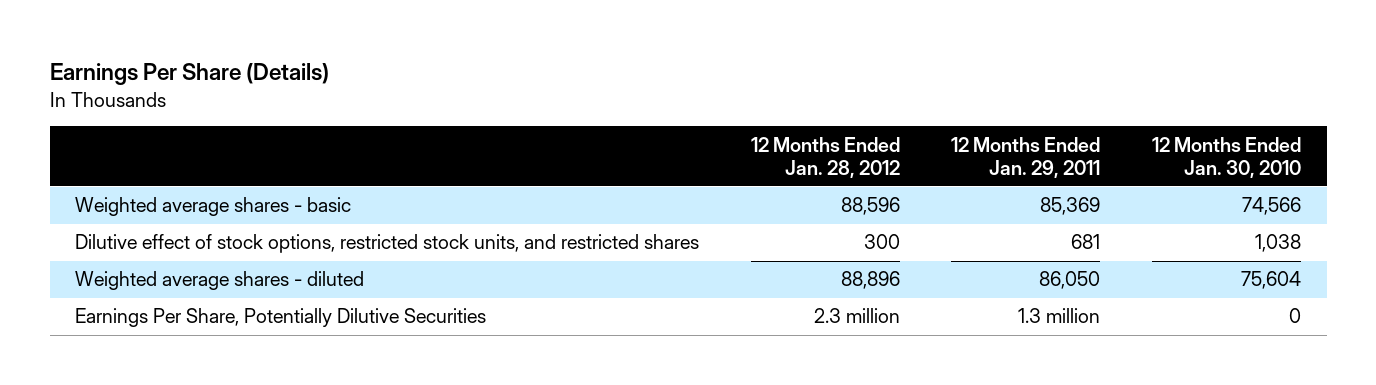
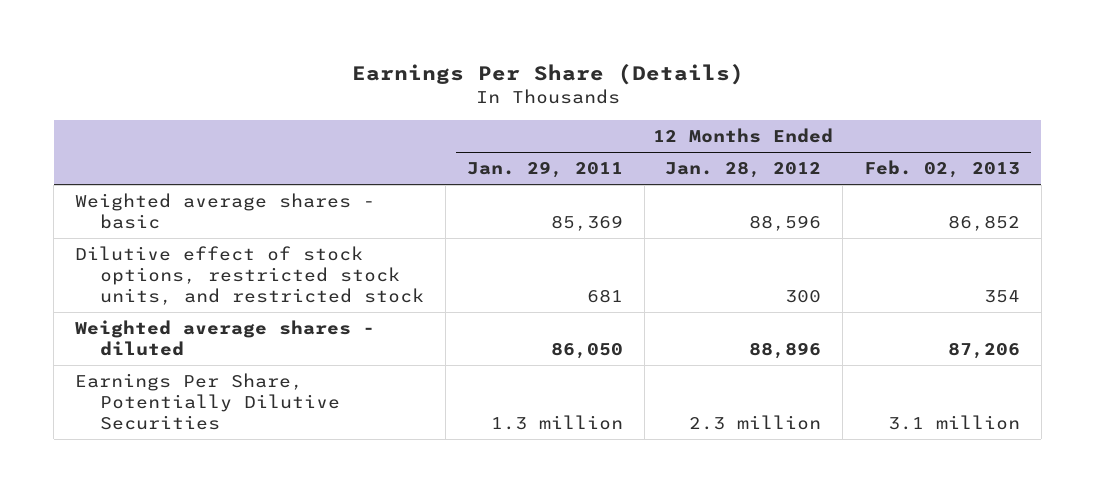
- | 12 Months Ended Jan. 28, 2012 | 12 Months Ended Jan. 29, 2011 | 12 Months Ended Jan. 30, 2010
+ | 12 Months Ended Jan. 29, 2011 | 12 Months Ended Jan. 28, 2012 | 12 Months Ended Feb. 02, 2013
- Dilutive effect of stock options, restricted stock units, and restricted shares | 300 | 681 | 1,038
+ Dilutive effect of stock options, restricted stock units, and restricted stock | 681 | 300 | 354

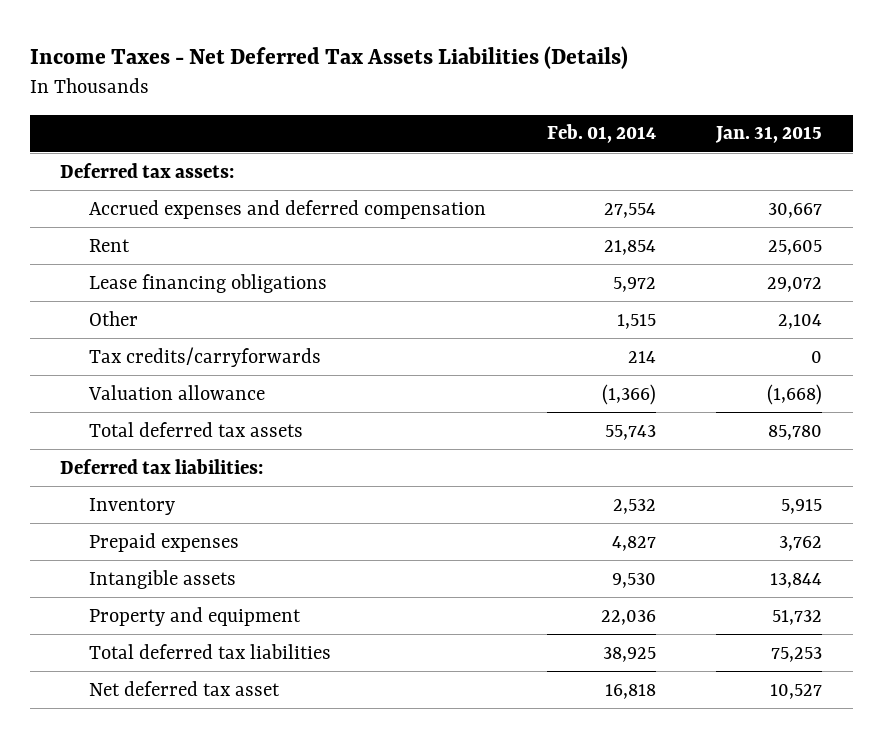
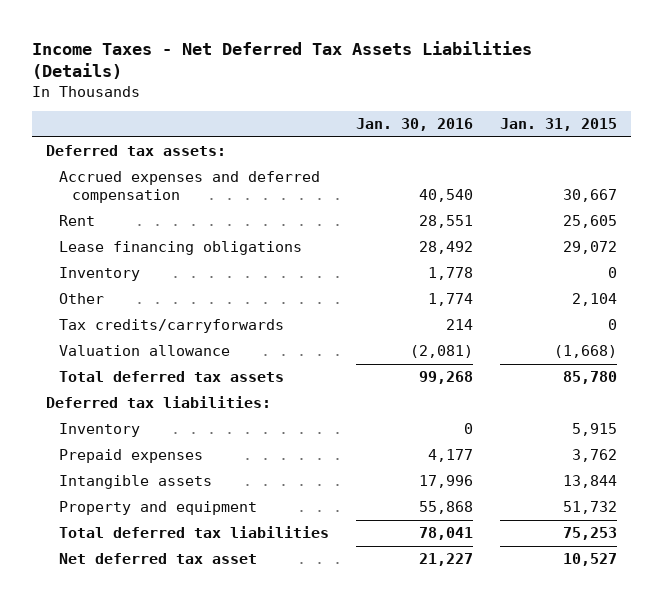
- | Feb. 01, 2014 | Jan. 31, 2015
+ | Jan. 30, 2016 | Jan. 31, 2015
+ Inventory | 1,778 | 0

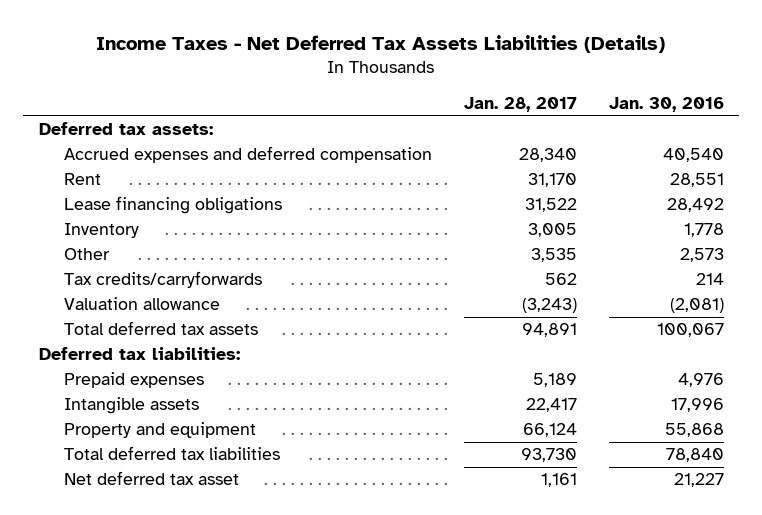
- | Jan. 30, 2016 | Jan. 31, 2015
+ | Jan. 28, 2017 | Jan. 30, 2016
- Other | 1,774 | 2,104
+ Other | 3,535 | 2,573
- Total deferred tax assets | 99,268 | 85,780
+ Total deferred tax assets | 94,891 | 100,067
- Inventory | 0 | 5,915
- Prepaid expenses | 4,177 | 3,762
+ Prepaid expenses | 5,189 | 4,976
- Total deferred tax liabilities | 78,041 | 75,253
+ Total deferred tax liabilities | 93,730 | 78,840

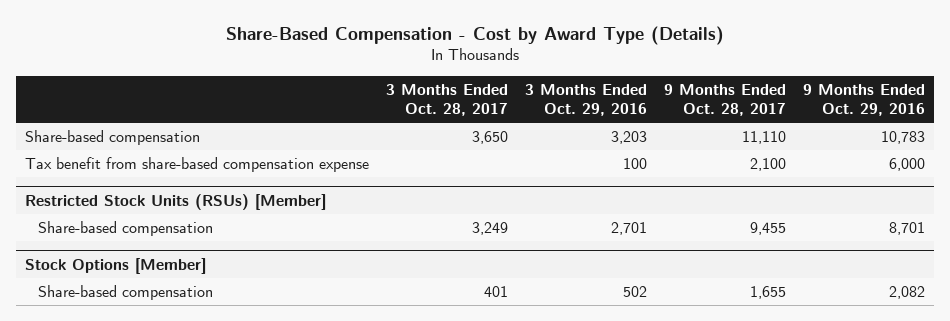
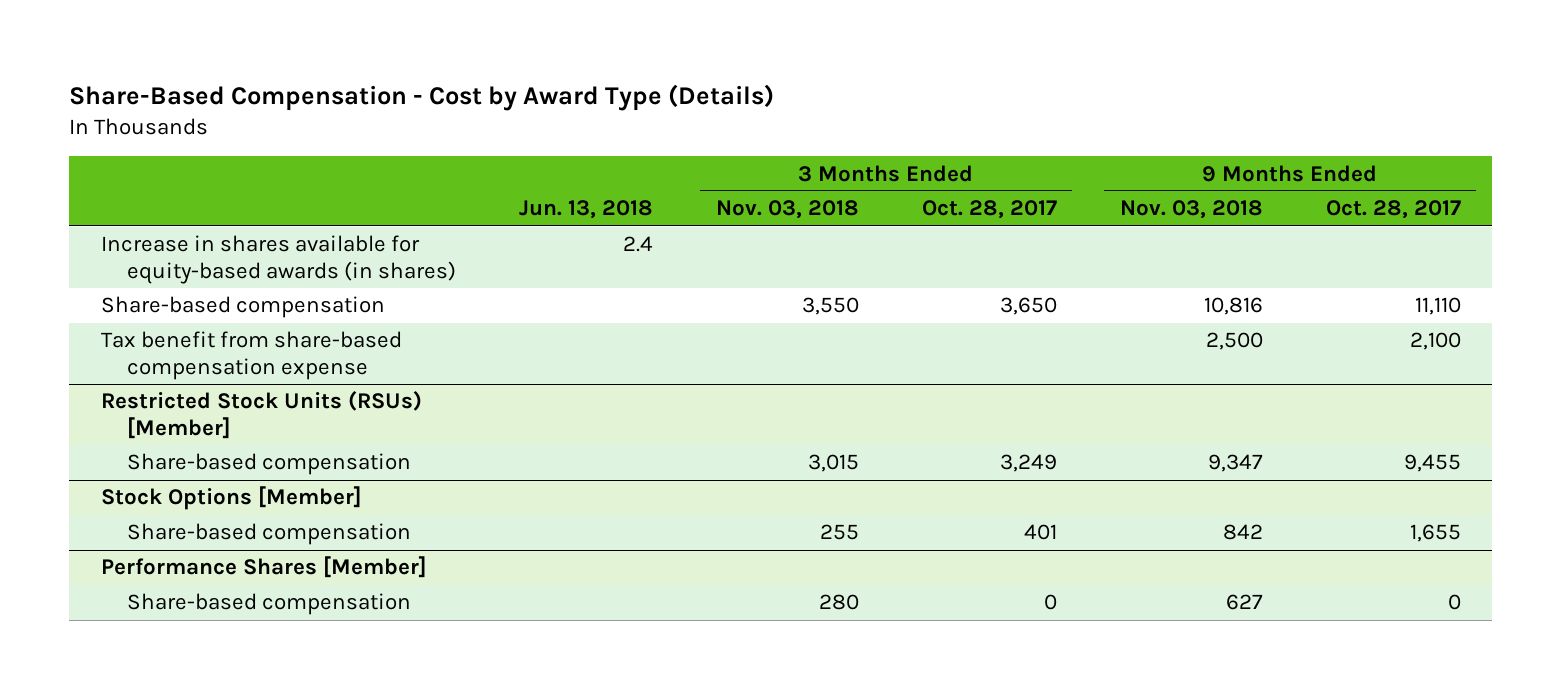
- | 3 Months Ended Oct. 28, 2017 | 3 Months Ended Oct. 29, 2016 | 9 Months Ended Oct. 28, 2017 | 9 Months Ended Oct. 29, 2016
+ | Jun. 13, 2018 | 3 Months Ended Nov. 03, 2018 | 3 Months Ended Oct. 28, 2017 | 9 Months Ended Nov. 03, 2018 | 9 Months Ended Oct. 28, 2017
+ Increase in shares available for equity-based awards (in shares) | 2.4 | | | |
+ Performance Shares [Member]
+ Share-based compensation | | 280 | 0 | 627 | 0

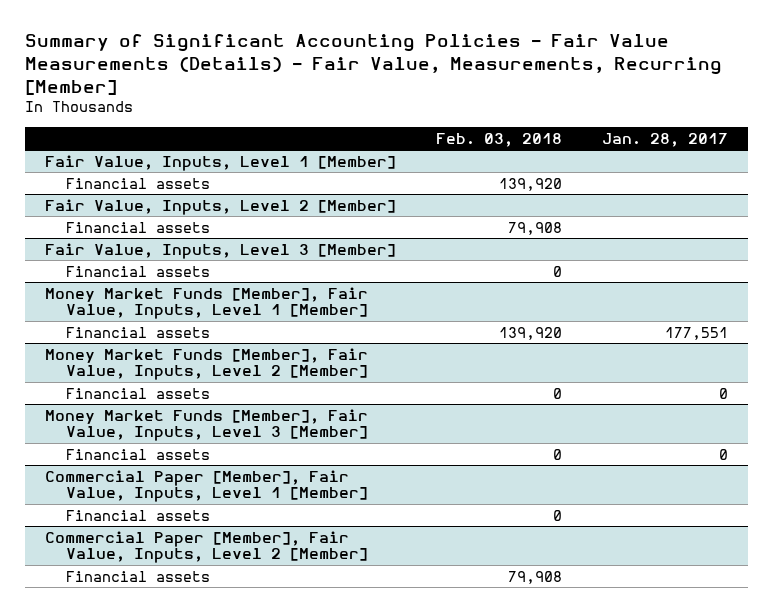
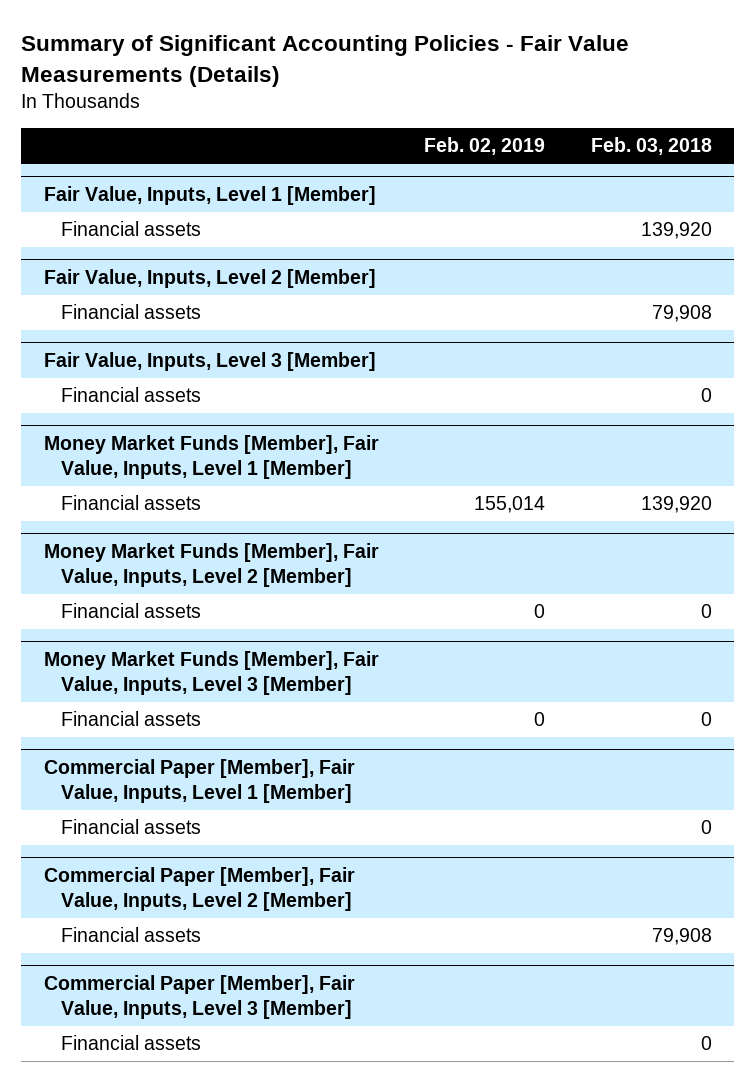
- Summary of Significant Accounting Policies - Fair Value Measurements (Details) - Fair Value, Measurements, Recurring [Member]
+ Summary of Significant Accounting Policies - Fair Value Measurements (Details)
- | Feb. 03, 2018 | Jan. 28, 2017
+ | Feb. 02, 2019 | Feb. 03, 2018
+ Commercial Paper [Member], Fair Value, Inputs, Level 3 [Member]
+ Financial assets | | 0

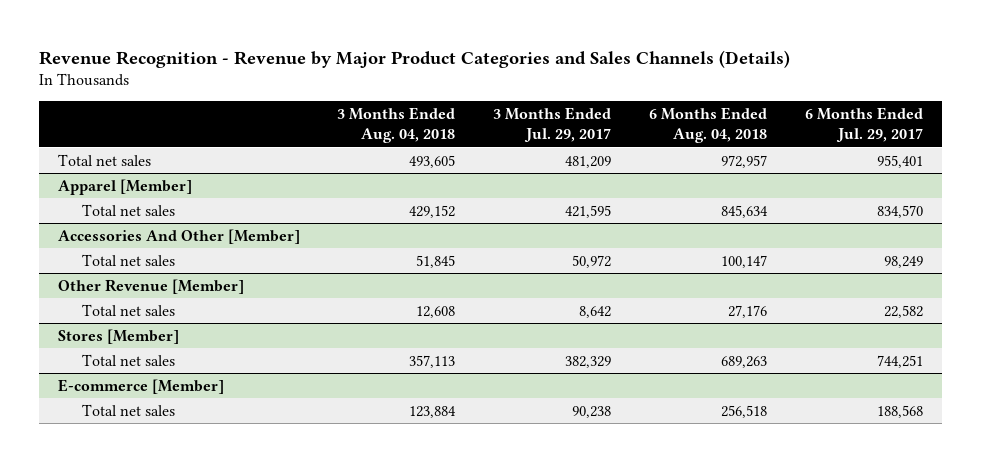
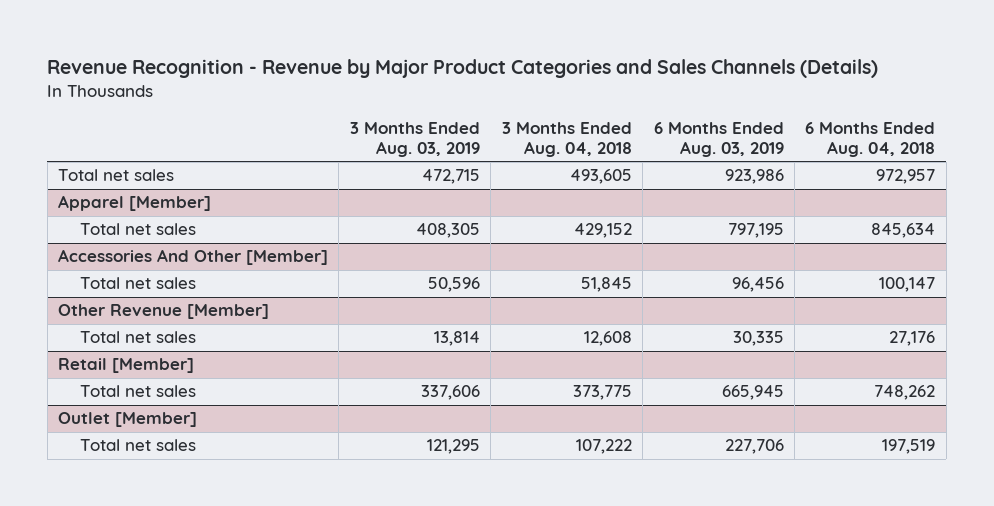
- | 3 Months Ended Aug. 04, 2018 | 3 Months Ended Jul. 29, 2017 | 6 Months Ended Aug. 04, 2018 | 6 Months Ended Jul. 29, 2017
+ | 3 Months Ended Aug. 03, 2019 | 3 Months Ended Aug. 04, 2018 | 6 Months Ended Aug. 03, 2019 | 6 Months Ended Aug. 04, 2018
- Stores [Member]
- Total net sales | 357,113 | 382,329 | 689,263 | 744,251
- E-commerce [Member]
- Total net sales | 123,884 | 90,238 | 256,518 | 188,568
+ Retail [Member]
+ Total net sales | 337,606 | 373,775 | 665,945 | 748,262
+ Outlet [Member]
+ Total net sales | 121,295 | 107,222 | 227,706 | 197,519

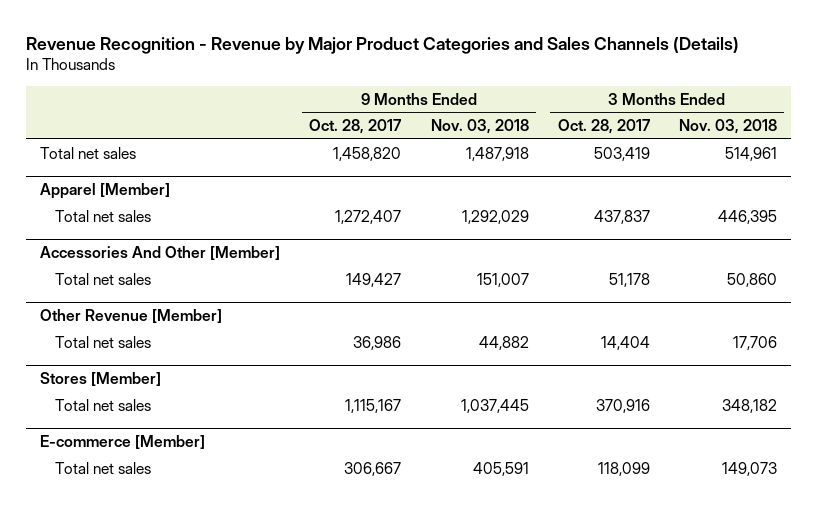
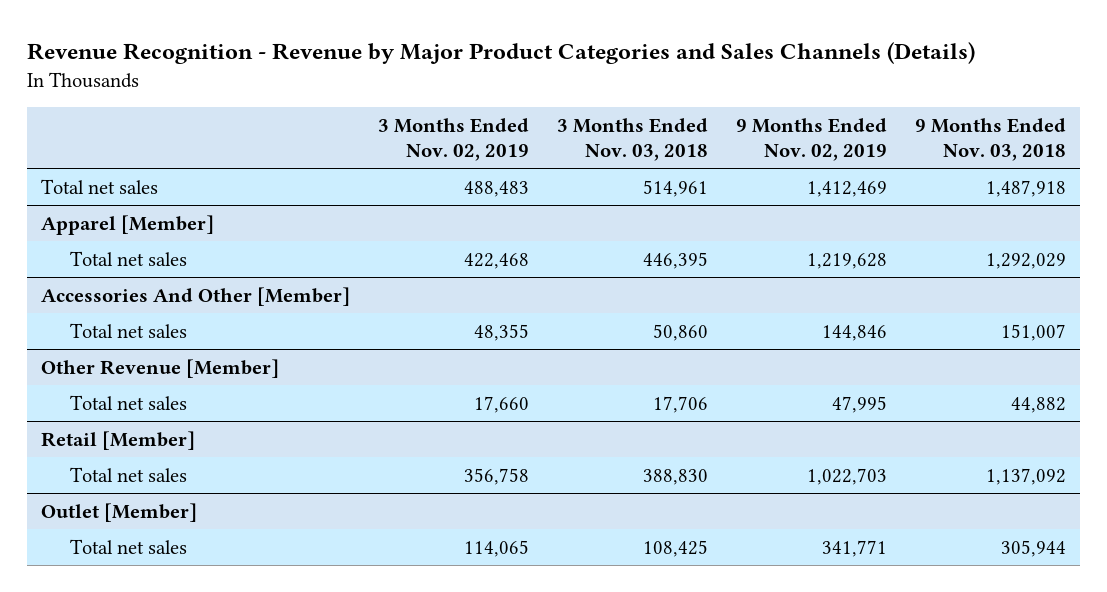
- | 9 Months Ended Oct. 28, 2017 | 9 Months Ended Nov. 03, 2018 | 3 Months Ended Oct. 28, 2017 | 3 Months Ended Nov. 03, 2018
+ | 3 Months Ended Nov. 02, 2019 | 3 Months Ended Nov. 03, 2018 | 9 Months Ended Nov. 02, 2019 | 9 Months Ended Nov. 03, 2018
- Stores [Member]
- Total net sales | 1,115,167 | 1,037,445 | 370,916 | 348,182
- E-commerce [Member]
- Total net sales | 306,667 | 405,591 | 118,099 | 149,073
+ Retail [Member]
+ Total net sales | 356,758 | 388,830 | 1,022,703 | 1,137,092
+ Outlet [Member]
+ Total net sales | 114,065 | 108,425 | 341,771 | 305,944

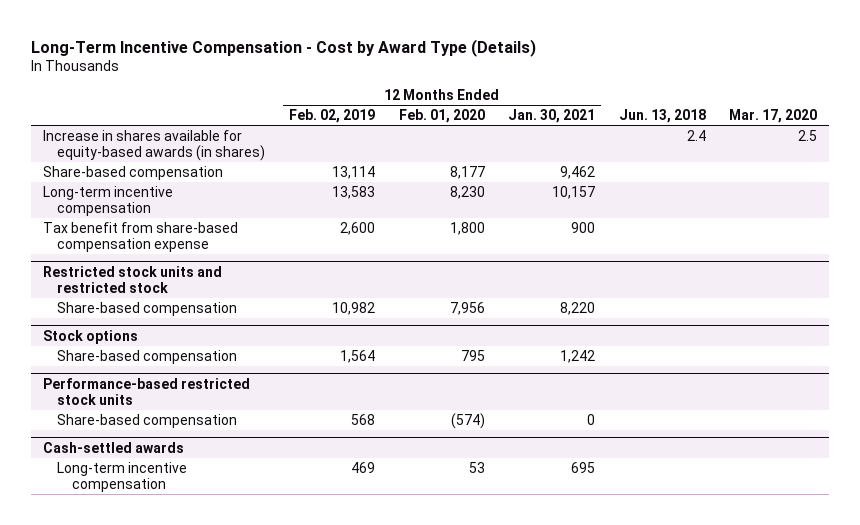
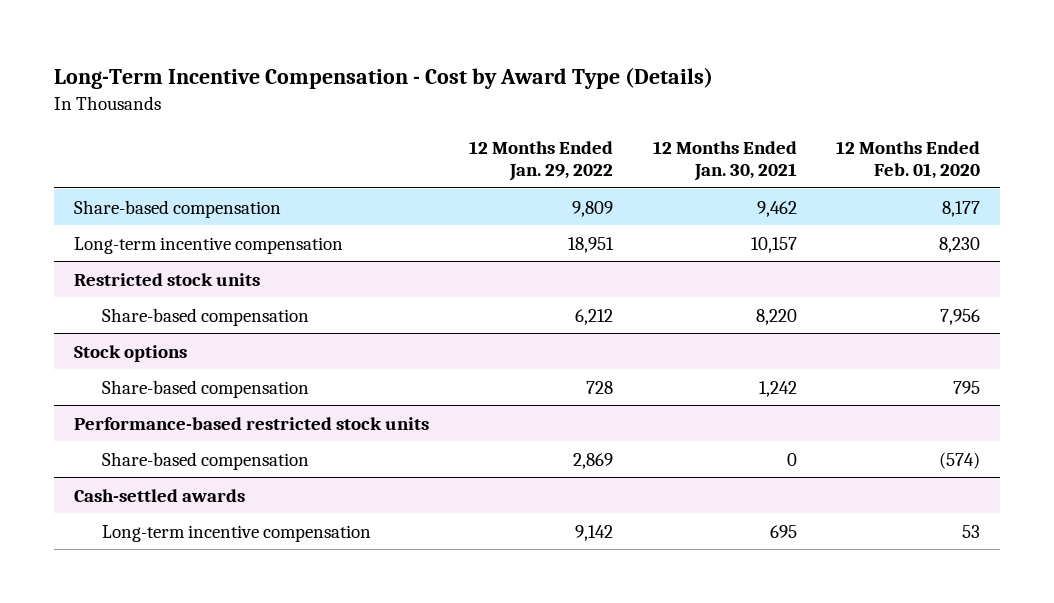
- | 12 Months Ended Feb. 02, 2019 | 12 Months Ended Feb. 01, 2020 | 12 Months Ended Jan. 30, 2021 | Jun. 13, 2018 | Mar. 17, 2020
+ | 12 Months Ended Jan. 29, 2022 | 12 Months Ended Jan. 30, 2021 | 12 Months Ended Feb. 01, 2020
- Increase in shares available for equity-based awards (in shares) | | | | 2.4 | 2.5
- Tax benefit from share-based compensation expense | 2,600 | 1,800 | 900 | |
- Restricted stock units and restricted stock
+ Restricted stock units

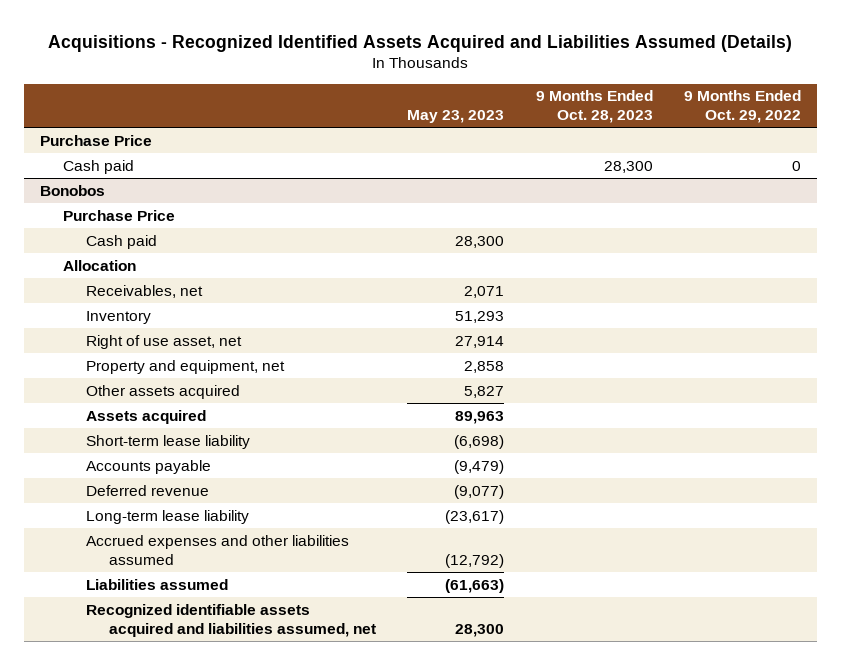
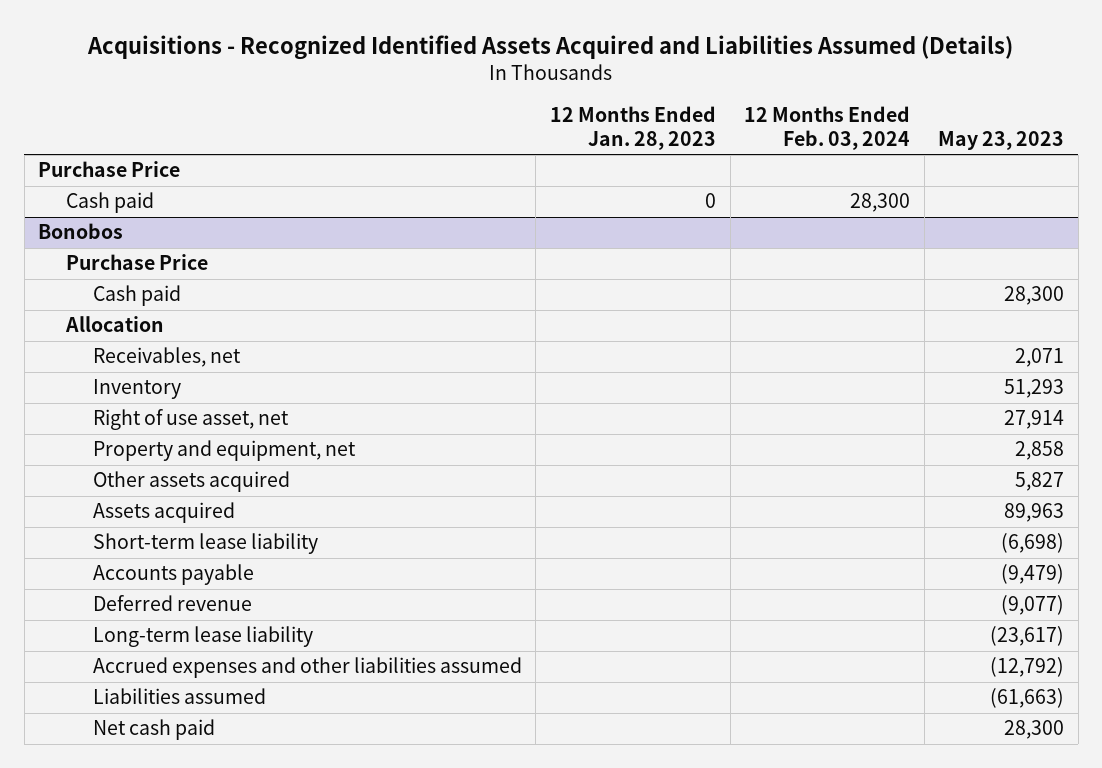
- | May 23, 2023 | 9 Months Ended Oct. 28, 2023 | 9 Months Ended Oct. 29, 2022
+ | 12 Months Ended Jan. 28, 2023 | 12 Months Ended Feb. 03, 2024 | May 23, 2023
@ Bonobos
- Recognized identifiable assets acquired and liabilities assumed, net | 28,300 | |
+ Net cash paid | | | 28,300

